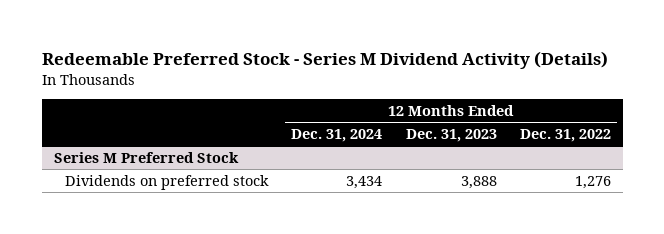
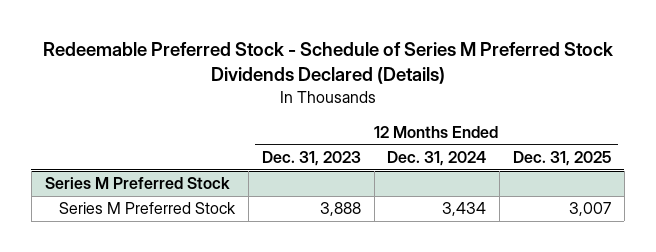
- Redeemable Preferred Stock - Series M Dividend Activity (Details)
+ Redeemable Preferred Stock - Schedule of Series M Preferred Stock Dividends Declared (Details)
- | 12 Months Ended Dec. 31, 2024 | 12 Months Ended Dec. 31, 2023 | 12 Months Ended Dec. 31, 2022
+ | 12 Months Ended Dec. 31, 2023 | 12 Months Ended Dec. 31, 2024 | 12 Months Ended Dec. 31, 2025
@ Series M Preferred Stock
- Dividends on preferred stock | 3,434 | 3,888 | 1,276
+ Series M Preferred Stock | 3,888 | 3,434 | 3,007

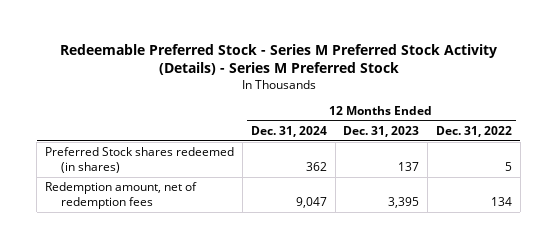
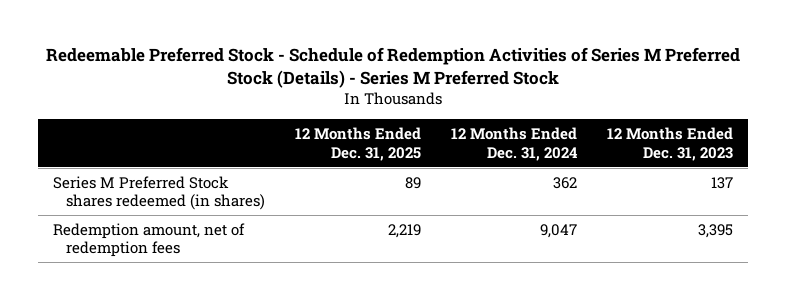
- Redeemable Preferred Stock - Series M Preferred Stock Activity (Details) - Series M Preferred Stock
+ Redeemable Preferred Stock - Schedule of Redemption Activities of Series M Preferred Stock (Details) - Series M Preferred Stock
- | 12 Months Ended Dec. 31, 2024 | 12 Months Ended Dec. 31, 2023 | 12 Months Ended Dec. 31, 2022
+ | 12 Months Ended Dec. 31, 2025 | 12 Months Ended Dec. 31, 2024 | 12 Months Ended Dec. 31, 2023
- Preferred Stock shares redeemed (in shares) | 362 | 137 | 5
+ Series M Preferred Stock shares redeemed (in shares) | 89 | 362 | 137

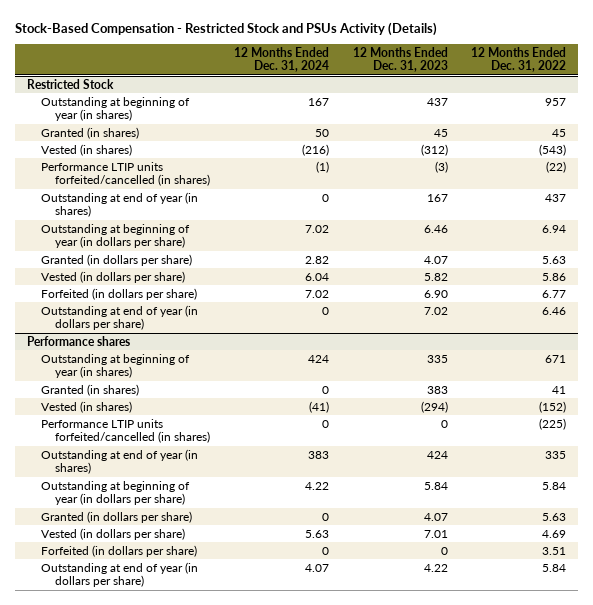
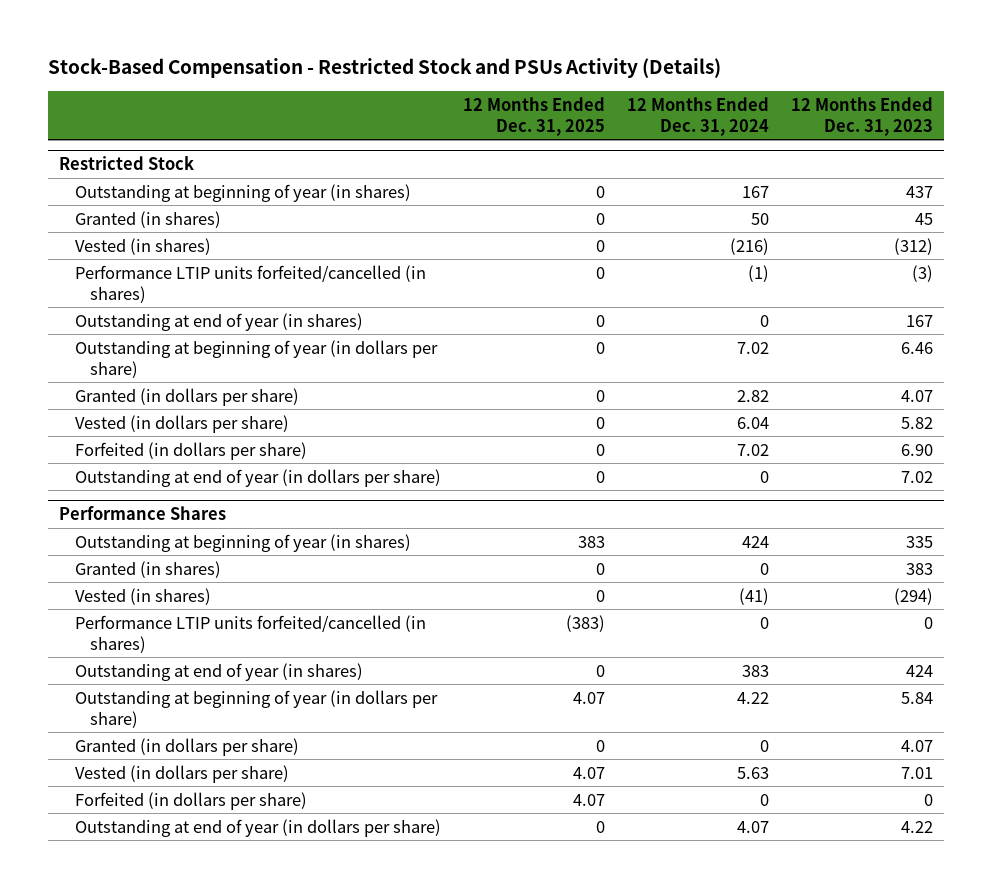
- | 12 Months Ended Dec. 31, 2024 | 12 Months Ended Dec. 31, 2023 | 12 Months Ended Dec. 31, 2022
+ | 12 Months Ended Dec. 31, 2025 | 12 Months Ended Dec. 31, 2024 | 12 Months Ended Dec. 31, 2023
- Performance shares
+ Performance Shares

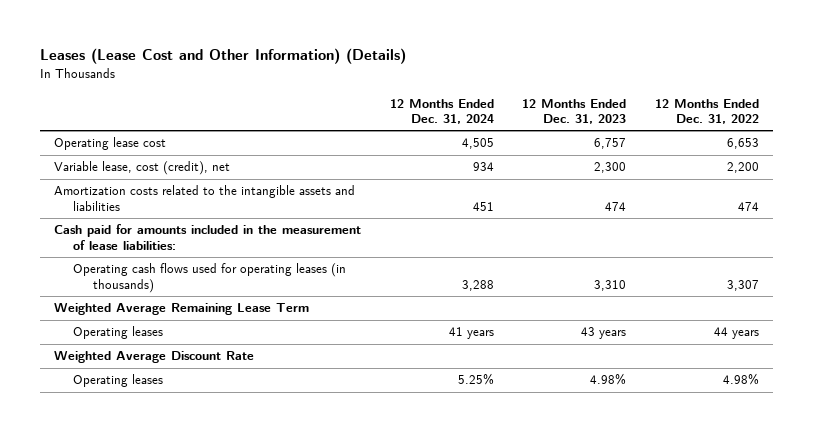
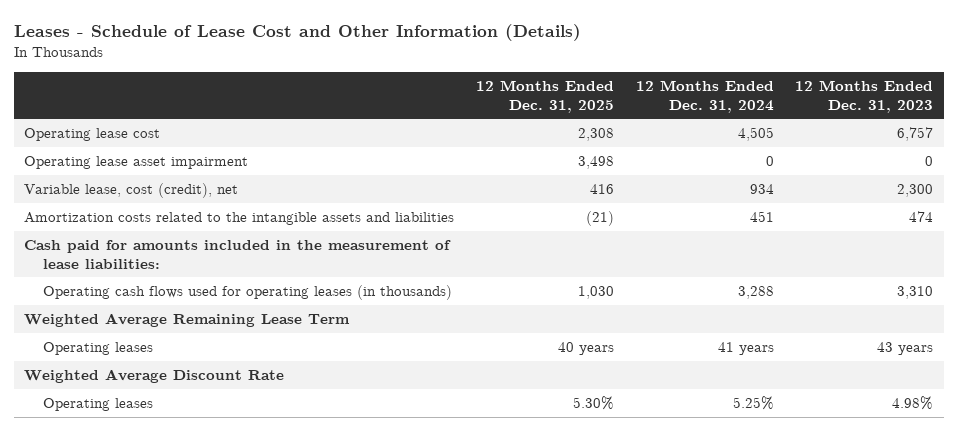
- Leases (Lease Cost and Other Information) (Details)
+ Leases - Schedule of Lease Cost and Other Information (Details)
- | 12 Months Ended Dec. 31, 2024 | 12 Months Ended Dec. 31, 2023 | 12 Months Ended Dec. 31, 2022
+ | 12 Months Ended Dec. 31, 2025 | 12 Months Ended Dec. 31, 2024 | 12 Months Ended Dec. 31, 2023
+ Operating lease asset impairment | 3,498 | 0 | 0

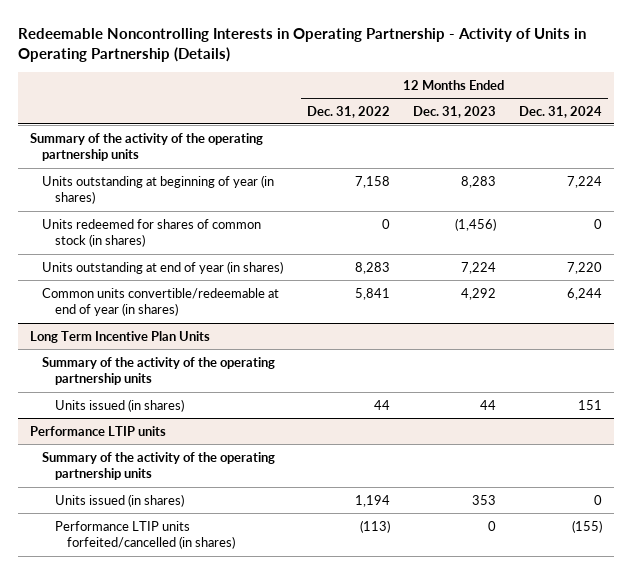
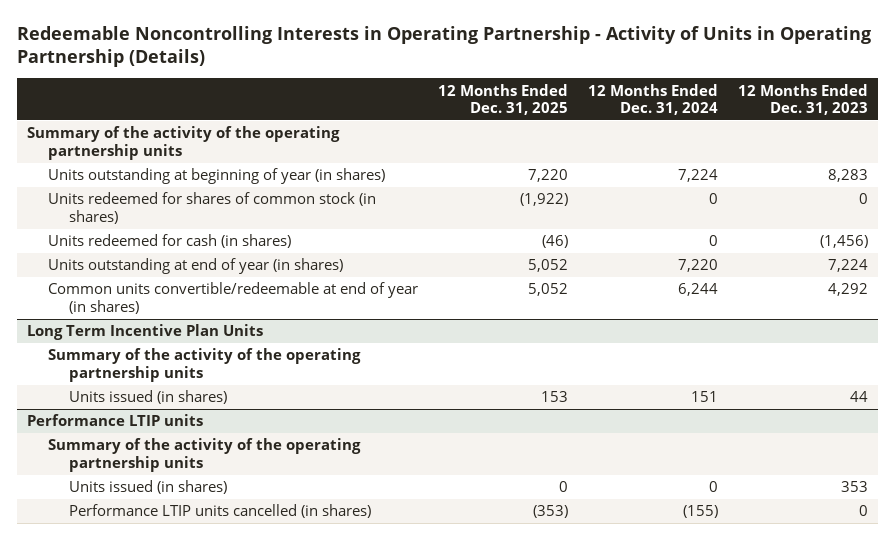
- | 12 Months Ended Dec. 31, 2022 | 12 Months Ended Dec. 31, 2023 | 12 Months Ended Dec. 31, 2024
+ | 12 Months Ended Dec. 31, 2025 | 12 Months Ended Dec. 31, 2024 | 12 Months Ended Dec. 31, 2023
- Units redeemed for shares of common stock (in shares) | 0 | (1,456) | 0
+ Units redeemed for shares of common stock (in shares) | (1,922) | 0 | 0
+ Units redeemed for cash (in shares) | (46) | 0 | (1,456)
@ Performance LTIP units
- Performance LTIP units forfeited/cancelled (in shares) | (113) | 0 | (155)
+ Performance LTIP units cancelled (in shares) | (353) | (155) | 0

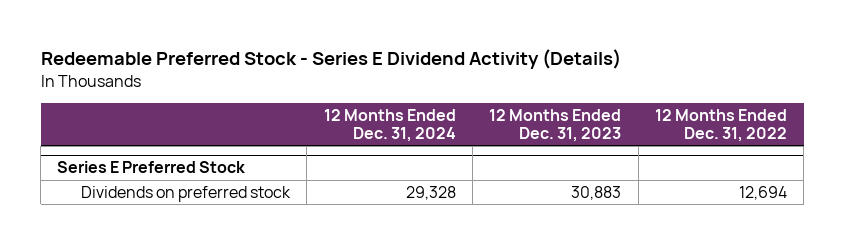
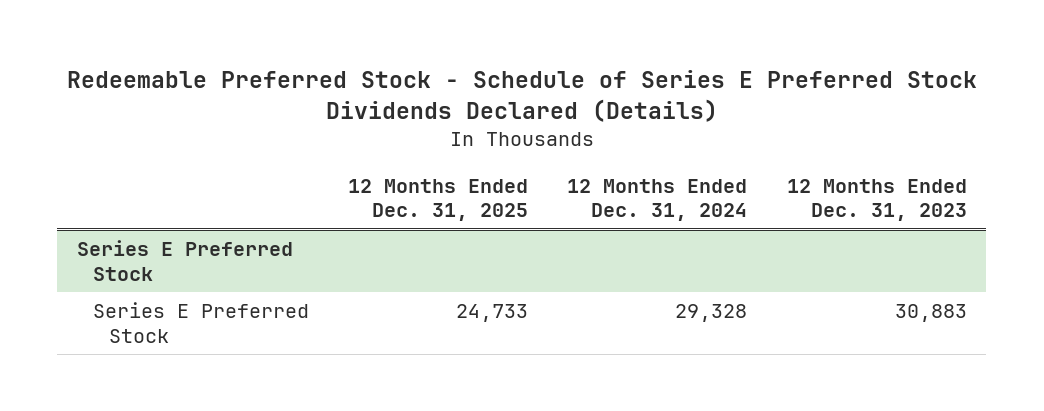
- Redeemable Preferred Stock - Series E Dividend Activity (Details)
+ Redeemable Preferred Stock - Schedule of Series E Preferred Stock Dividends Declared (Details)
- | 12 Months Ended Dec. 31, 2024 | 12 Months Ended Dec. 31, 2023 | 12 Months Ended Dec. 31, 2022
+ | 12 Months Ended Dec. 31, 2025 | 12 Months Ended Dec. 31, 2024 | 12 Months Ended Dec. 31, 2023
@ Series E Preferred Stock
- Dividends on preferred stock | 29,328 | 30,883 | 12,694
+ Series E Preferred Stock | 24,733 | 29,328 | 30,883

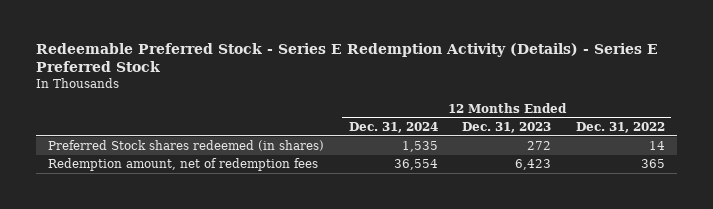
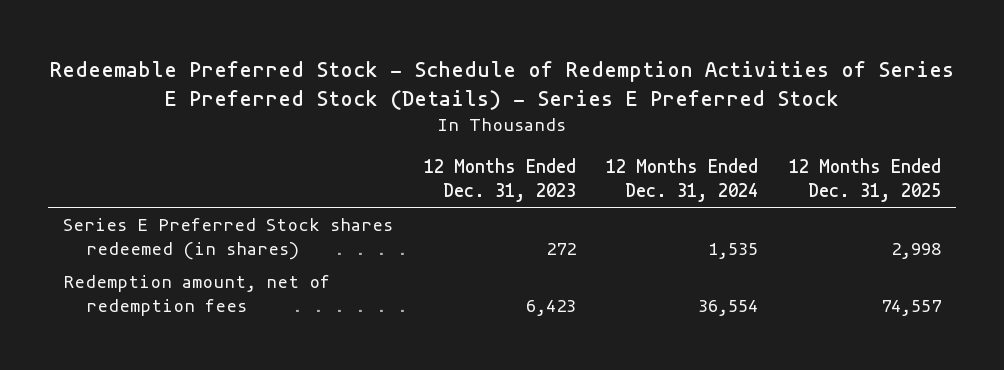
- Redeemable Preferred Stock - Series E Redemption Activity (Details) - Series E Preferred Stock
+ Redeemable Preferred Stock - Schedule of Redemption Activities of Series E Preferred Stock (Details) - Series E Preferred Stock
- | 12 Months Ended Dec. 31, 2024 | 12 Months Ended Dec. 31, 2023 | 12 Months Ended Dec. 31, 2022
+ | 12 Months Ended Dec. 31, 2023 | 12 Months Ended Dec. 31, 2024 | 12 Months Ended Dec. 31, 2025
- Preferred Stock shares redeemed (in shares) | 1,535 | 272 | 14
+ Series E Preferred Stock shares redeemed (in shares) | 272 | 1,535 | 2,998

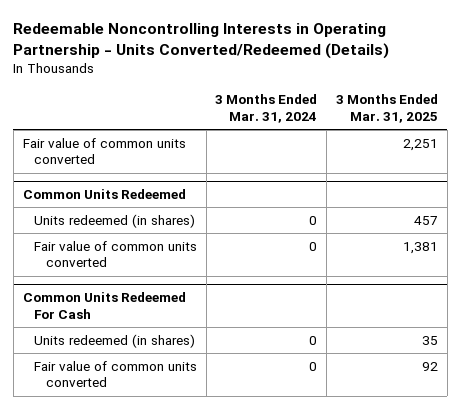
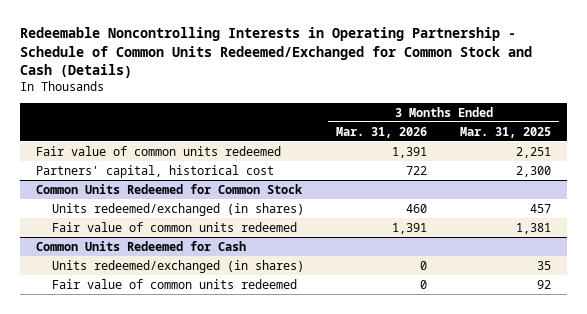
- Redeemable Noncontrolling Interests in Operating Partnership - Units Converted/Redeemed (Details)
+ Redeemable Noncontrolling Interests in Operating Partnership - Schedule of Common Units Redeemed/Exchanged for Common Stock and Cash (Details)
- | 3 Months Ended Mar. 31, 2024 | 3 Months Ended Mar. 31, 2025
+ | 3 Months Ended Mar. 31, 2026 | 3 Months Ended Mar. 31, 2025
- Fair value of common units converted | | 2,251
- Common Units Redeemed
- Units redeemed (in shares) | 0 | 457
- Fair value of common units converted | 0 | 1,381
- Common Units Redeemed For Cash
- Units redeemed (in shares) | 0 | 35
- Fair value of common units converted | 0 | 92
+ Fair value of common units redeemed | 1,391 | 2,251
+ Partners' capital, historical cost | 722 | 2,300
+ Common Units Redeemed for Common Stock
+ Units redeemed/exchanged (in shares) | 460 | 457
+ Fair value of common units redeemed | 1,391 | 1,381
+ Common Units Redeemed for Cash
+ Units redeemed/exchanged (in shares) | 0 | 35
+ Fair value of common units redeemed | 0 | 92

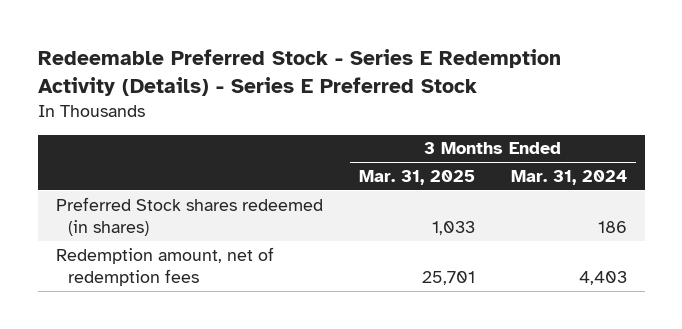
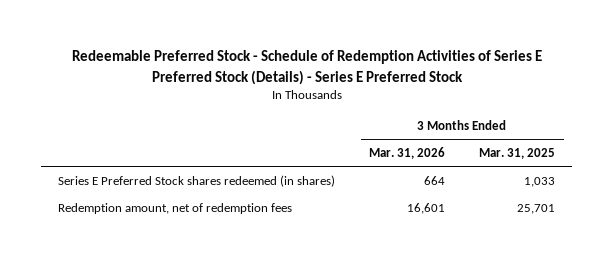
- Redeemable Preferred Stock - Series E Redemption Activity (Details) - Series E Preferred Stock
+ Redeemable Preferred Stock - Schedule of Redemption Activities of Series E Preferred Stock (Details) - Series E Preferred Stock
- | 3 Months Ended Mar. 31, 2025 | 3 Months Ended Mar. 31, 2024
+ | 3 Months Ended Mar. 31, 2026 | 3 Months Ended Mar. 31, 2025
- Preferred Stock shares redeemed (in shares) | 1,033 | 186
+ Series E Preferred Stock shares redeemed (in shares) | 664 | 1,033

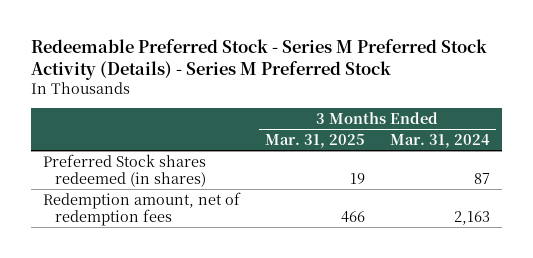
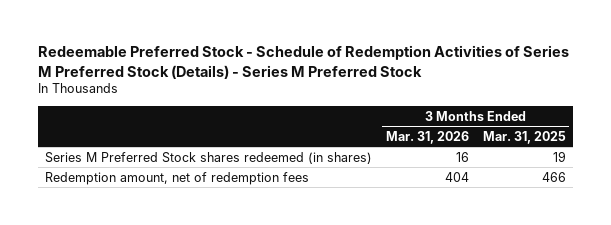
- Redeemable Preferred Stock - Series M Preferred Stock Activity (Details) - Series M Preferred Stock
+ Redeemable Preferred Stock - Schedule of Redemption Activities of Series M Preferred Stock (Details) - Series M Preferred Stock
- | 3 Months Ended Mar. 31, 2025 | 3 Months Ended Mar. 31, 2024
+ | 3 Months Ended Mar. 31, 2026 | 3 Months Ended Mar. 31, 2025
- Preferred Stock shares redeemed (in shares) | 19 | 87
+ Series M Preferred Stock shares redeemed (in shares) | 16 | 19

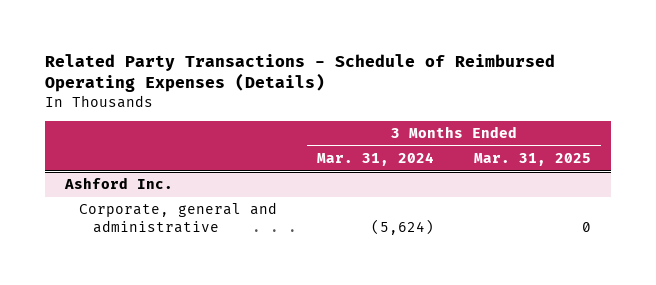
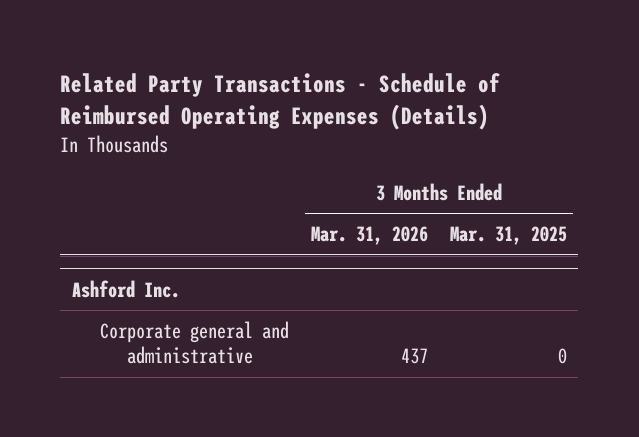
- | 3 Months Ended Mar. 31, 2024 | 3 Months Ended Mar. 31, 2025
+ | 3 Months Ended Mar. 31, 2026 | 3 Months Ended Mar. 31, 2025
@ Ashford Inc.
- Corporate, general and administrative | (5,624) | 0
+ Corporate general and administrative | 437 | 0

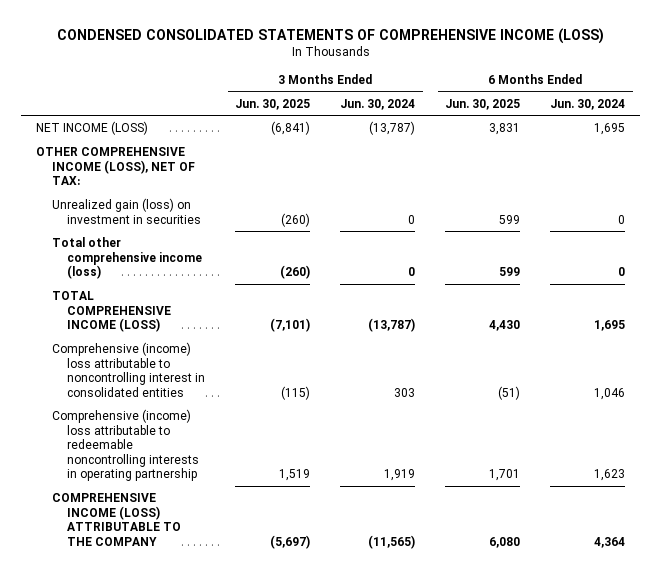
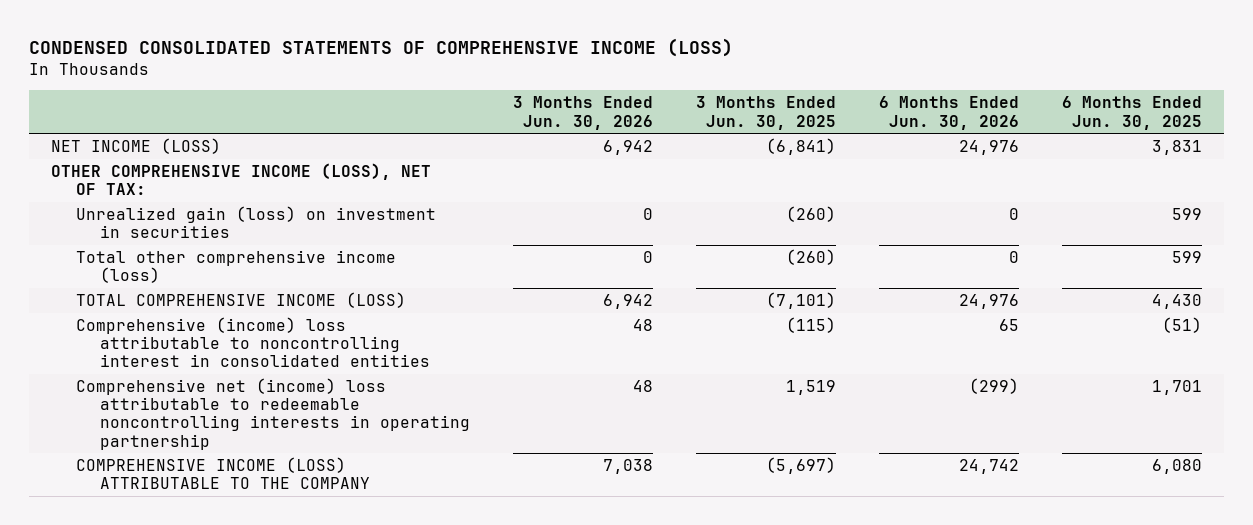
- | 3 Months Ended Jun. 30, 2025 | 3 Months Ended Jun. 30, 2024 | 6 Months Ended Jun. 30, 2025 | 6 Months Ended Jun. 30, 2024
+ | 3 Months Ended Jun. 30, 2026 | 3 Months Ended Jun. 30, 2025 | 6 Months Ended Jun. 30, 2026 | 6 Months Ended Jun. 30, 2025
- Comprehensive (income) loss attributable to redeemable noncontrolling interests in operating partnership | 1,519 | 1,919 | 1,701 | 1,623
+ Comprehensive net (income) loss attributable to redeemable noncontrolling interests in operating partnership | 48 | 1,519 | (299) | 1,701

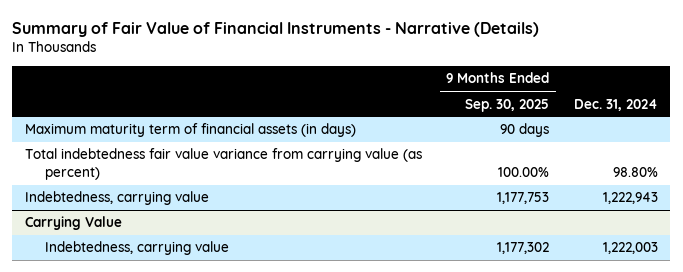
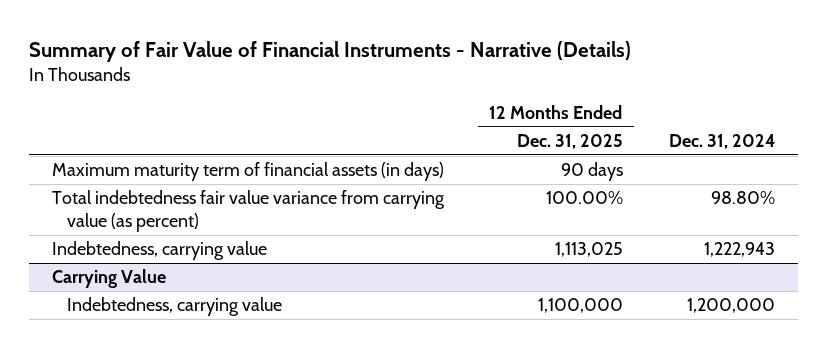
- | 9 Months Ended Sep. 30, 2025 | Dec. 31, 2024
+ | 12 Months Ended Dec. 31, 2025 | Dec. 31, 2024
@ Carrying Value
- Indebtedness, carrying value | 1,177,302 | 1,222,003
+ Indebtedness, carrying value | 1,100,000 | 1,200,000

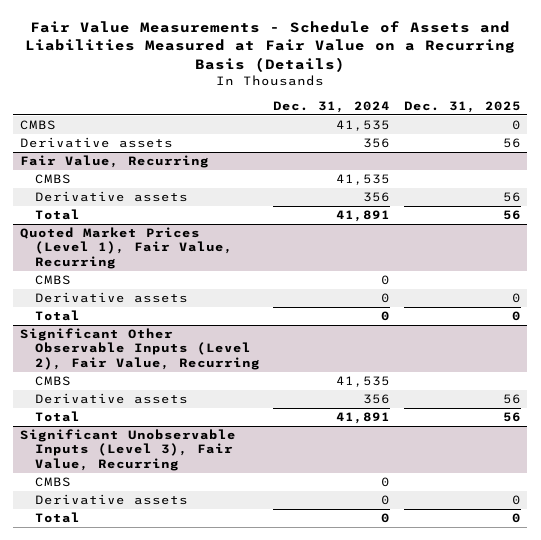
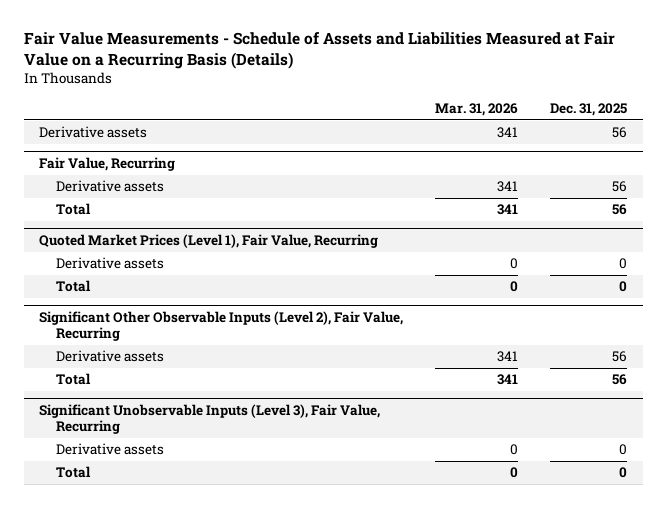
- | Dec. 31, 2024 | Dec. 31, 2025
+ | Mar. 31, 2026 | Dec. 31, 2025
- CMBS | 41,535 | 0
@ Fair Value, Recurring
- CMBS | 41,535 |
@ Quoted Market Prices (Level 1), Fair Value, Recurring
- CMBS | 0 |
@ Significant Other Observable Inputs (Level 2), Fair Value, Recurring
- CMBS | 41,535 |
@ Significant Unobservable Inputs (Level 3), Fair Value, Recurring
- CMBS | 0 |

